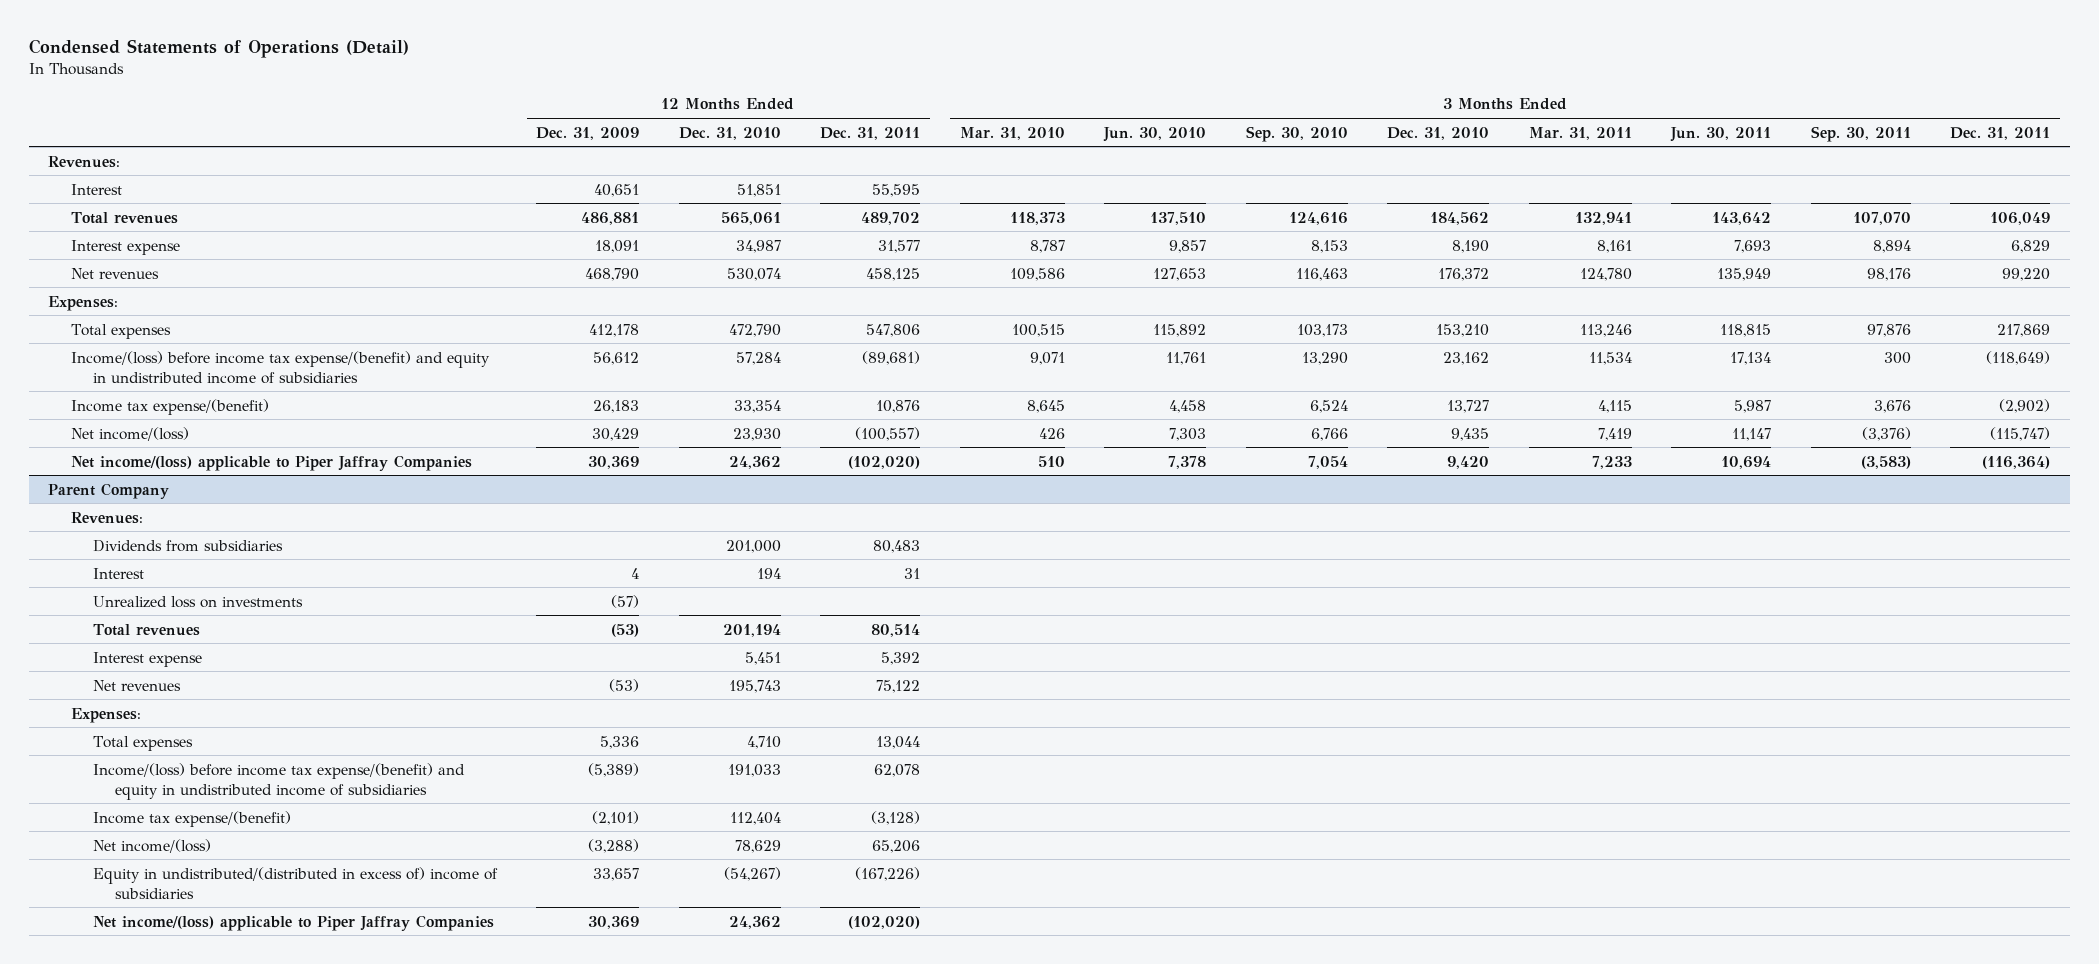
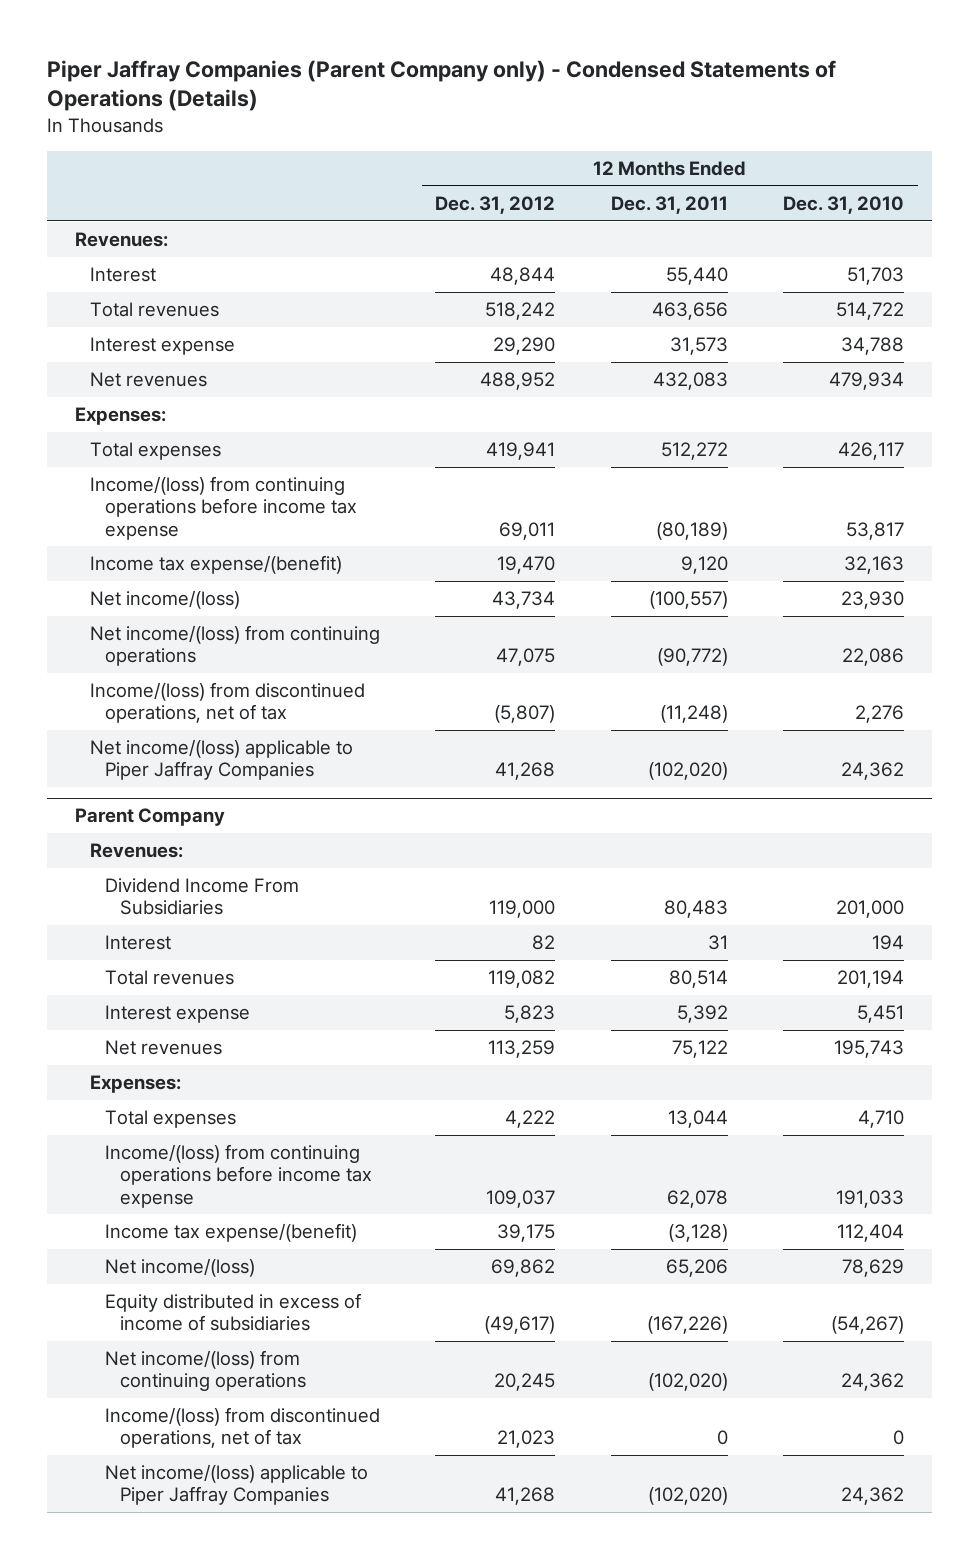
- Condensed Statements of Operations (Detail)
+ Piper Jaffray Companies (Parent Company only) - Condensed Statements of Operations (Details)
- | 12 Months Ended Dec. 31, 2009 | 12 Months Ended Dec. 31, 2010 | 12 Months Ended Dec. 31, 2011 | 3 Months Ended Mar. 31, 2010 | 3 Months Ended Jun. 30, 2010 | 3 Months Ended Sep. 30, 2010 | 3 Months Ended Dec. 31, 2010 | 3 Months Ended Mar. 31, 2011 | 3 Months Ended Jun. 30, 2011 | 3 Months Ended Sep. 30, 2011 | 3 Months Ended Dec. 31, 2011
+ | 12 Months Ended Dec. 31, 2012 | 12 Months Ended Dec. 31, 2011 | 12 Months Ended Dec. 31, 2010
- Interest | 40,651 | 51,851 | 55,595 | | | | | | | |
- Total revenues | 486,881 | 565,061 | 489,702 | 118,373 | 137,510 | 124,616 | 184,562 | 132,941 | 143,642 | 107,070 | 106,049
- Interest expense | 18,091 | 34,987 | 31,577 | 8,787 | 9,857 | 8,153 | 8,190 | 8,161 | 7,693 | 8,894 | 6,829
- Net revenues | 468,790 | 530,074 | 458,125 | 109,586 | 127,653 | 116,463 | 176,372 | 124,780 | 135,949 | 98,176 | 99,220
+ Interest | 48,844 | 55,440 | 51,703
+ Total revenues | 518,242 | 463,656 | 514,722
+ Interest expense | 29,290 | 31,573 | 34,788
+ Net revenues | 488,952 | 432,083 | 479,934
- Total expenses | 412,178 | 472,790 | 547,806 | 100,515 | 115,892 | 103,173 | 153,210 | 113,246 | 118,815 | 97,876 | 217,869
- Income/(loss) before income tax expense/(benefit) and equity in undistributed income of subsidiaries | 56,612 | 57,284 | (89,681) | 9,071 | 11,761 | 13,290 | 23,162 | 11,534 | 17,134 | 300 | (118,649)
- Income tax expense/(benefit) | 26,183 | 33,354 | 10,876 | 8,645 | 4,458 | 6,524 | 13,727 | 4,115 | 5,987 | 3,676 | (2,902)
+ Total expenses | 419,941 | 512,272 | 426,117
+ Income/(loss) from continuing operations before income tax expense | 69,011 | (80,189) | 53,817
+ Income tax expense/(benefit) | 19,470 | 9,120 | 32,163
+ Net income/(loss) from continuing operations | 47,075 | (90,772) | 22,086
+ Income/(loss) from discontinued operations, net of tax | (5,807) | (11,248) | 2,276
@ Parent Company
- Dividends from subsidiaries | | 201,000 | 80,483 | | | | | | | |
+ Dividend Income From Subsidiaries | 119,000 | 80,483 | 201,000
- Unrealized loss on investments | (57) | | | | | | | | | |
- Income/(loss) before income tax expense/(benefit) and equity in undistributed income of subsidiaries | (5,389) | 191,033 | 62,078 | | | | | | | |
+ Income/(loss) from continuing operations before income tax expense | 109,037 | 62,078 | 191,033
- Equity in undistributed/(distributed in excess of) income of subsidiaries | 33,657 | (54,267) | (167,226) | | | | | | | |
+ Equity distributed in excess of income of subsidiaries | (49,617) | (167,226) | (54,267)
+ Net income/(loss) from continuing operations | 20,245 | (102,020) | 24,362
+ Income/(loss) from discontinued operations, net of tax | 21,023 | 0 | 0

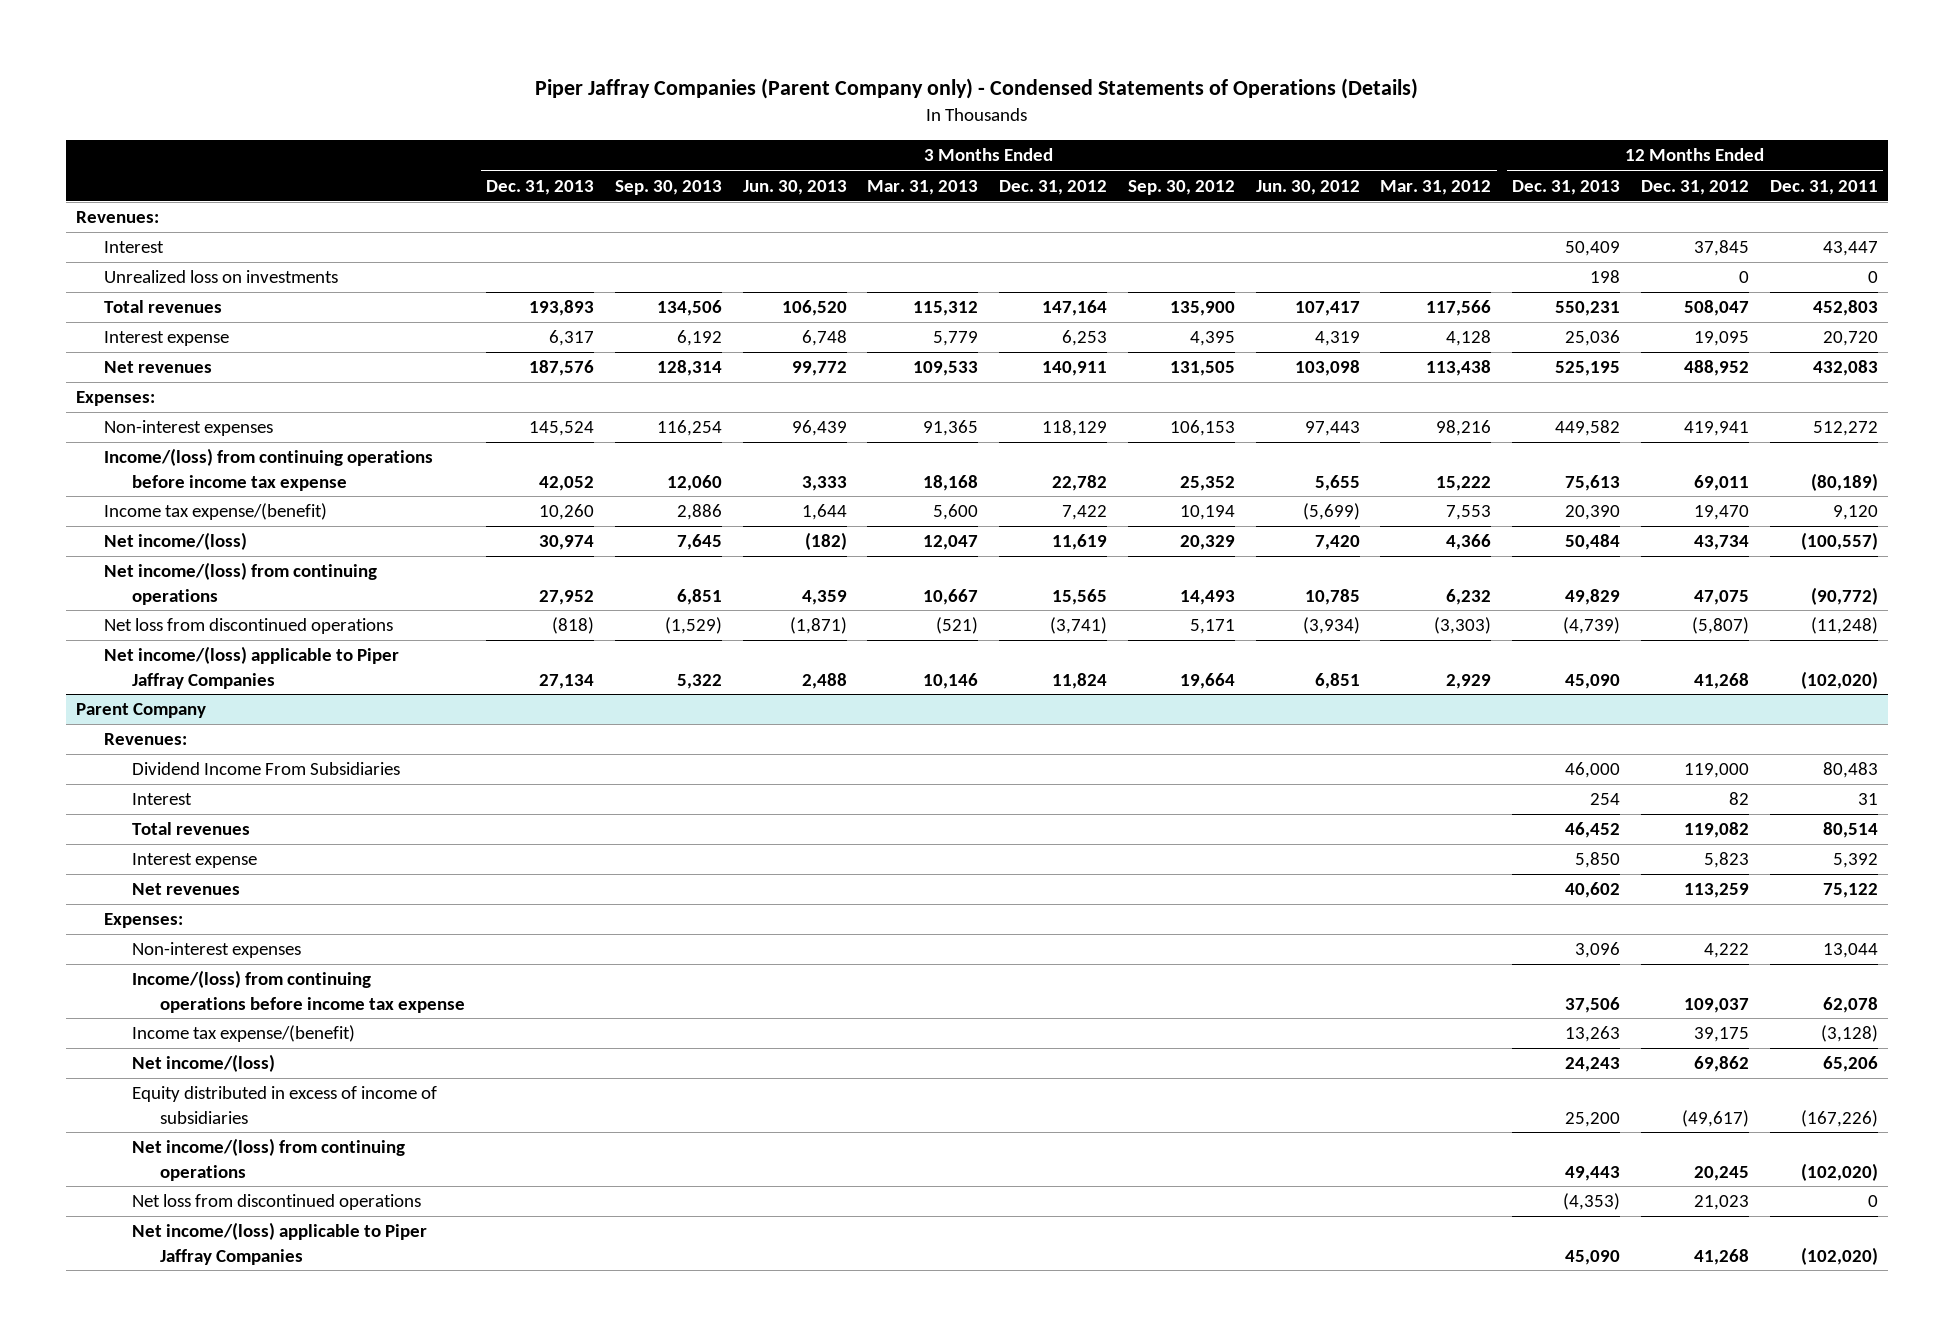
- | 12 Months Ended Dec. 31, 2012 | 12 Months Ended Dec. 31, 2011 | 12 Months Ended Dec. 31, 2010
+ | 3 Months Ended Dec. 31, 2013 | 3 Months Ended Sep. 30, 2013 | 3 Months Ended Jun. 30, 2013 | 3 Months Ended Mar. 31, 2013 | 3 Months Ended Dec. 31, 2012 | 3 Months Ended Sep. 30, 2012 | 3 Months Ended Jun. 30, 2012 | 3 Months Ended Mar. 31, 2012 | 12 Months Ended Dec. 31, 2013 | 12 Months Ended Dec. 31, 2012 | 12 Months Ended Dec. 31, 2011
- Interest | 48,844 | 55,440 | 51,703
- Total revenues | 518,242 | 463,656 | 514,722
- Interest expense | 29,290 | 31,573 | 34,788
+ Interest | | | | | | | | | 50,409 | 37,845 | 43,447
+ Unrealized loss on investments | | | | | | | | | 198 | 0 | 0
+ Total revenues | 193,893 | 134,506 | 106,520 | 115,312 | 147,164 | 135,900 | 107,417 | 117,566 | 550,231 | 508,047 | 452,803
+ Interest expense | 6,317 | 6,192 | 6,748 | 5,779 | 6,253 | 4,395 | 4,319 | 4,128 | 25,036 | 19,095 | 20,720
- Total expenses | 419,941 | 512,272 | 426,117
+ Non-interest expenses | 145,524 | 116,254 | 96,439 | 91,365 | 118,129 | 106,153 | 97,443 | 98,216 | 449,582 | 419,941 | 512,272
- Income/(loss) from discontinued operations, net of tax | (5,807) | (11,248) | 2,276
+ Net loss from discontinued operations | (818) | (1,529) | (1,871) | (521) | (3,741) | 5,171 | (3,934) | (3,303) | (4,739) | (5,807) | (11,248)
@ Parent Company
- Total expenses | 4,222 | 13,044 | 4,710
+ Non-interest expenses | | | | | | | | | 3,096 | 4,222 | 13,044
- Income/(loss) from discontinued operations, net of tax | 21,023 | 0 | 0
+ Net loss from discontinued operations | | | | | | | | | (4,353) | 21,023 | 0

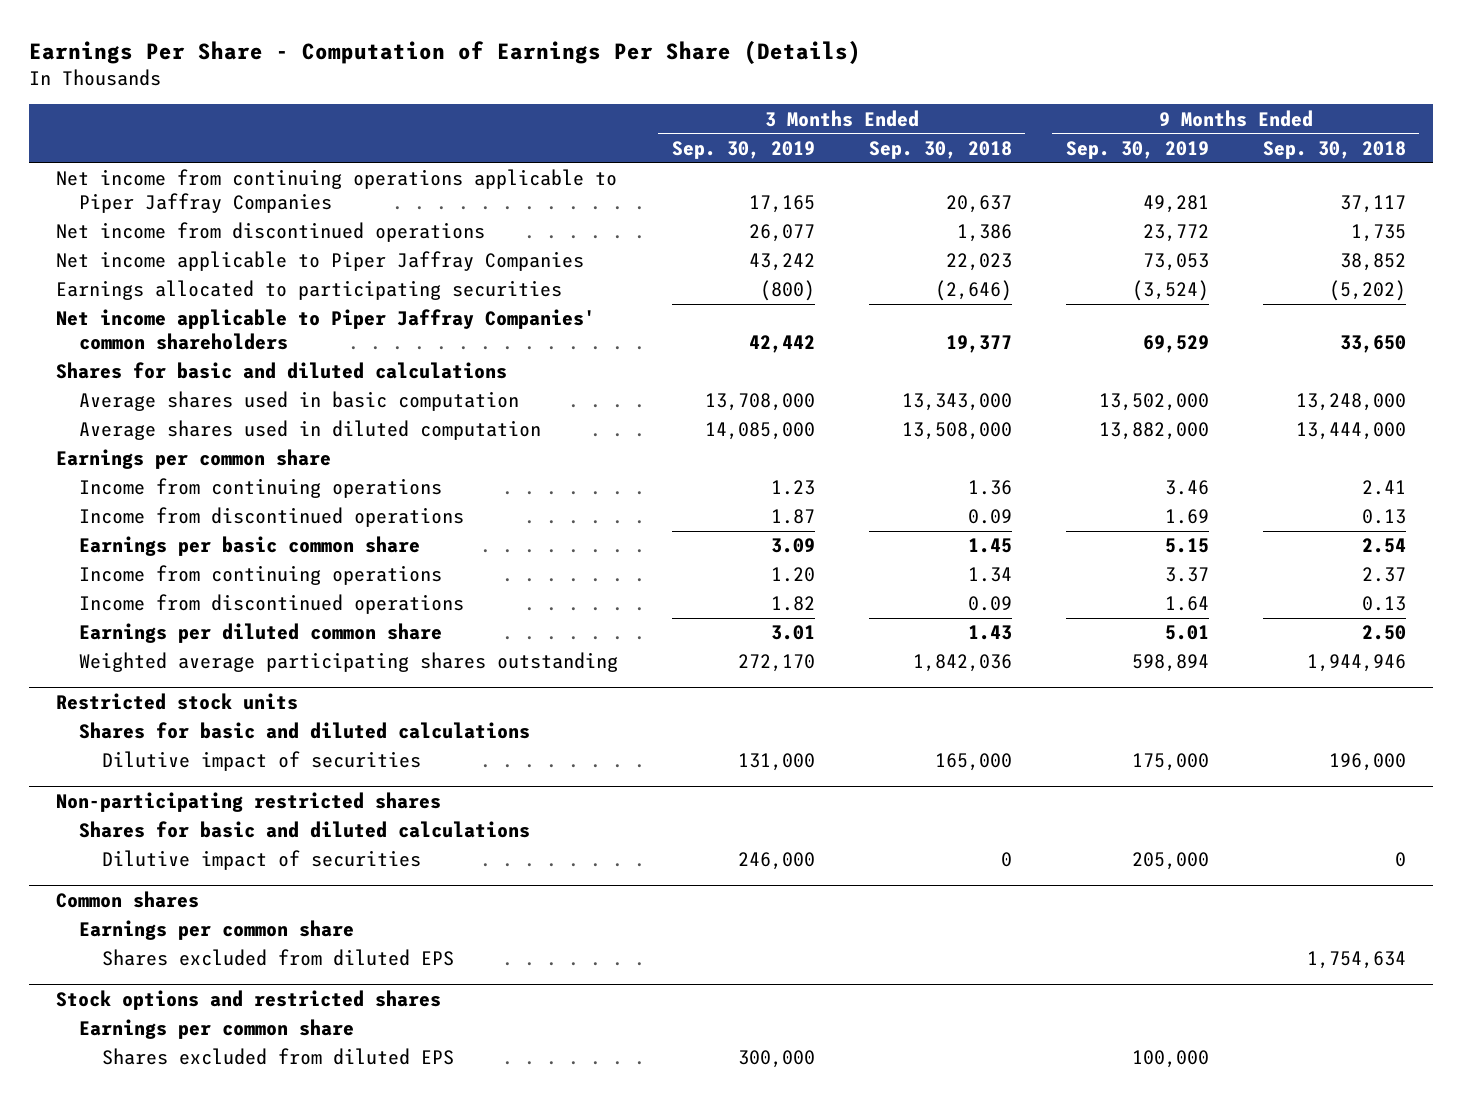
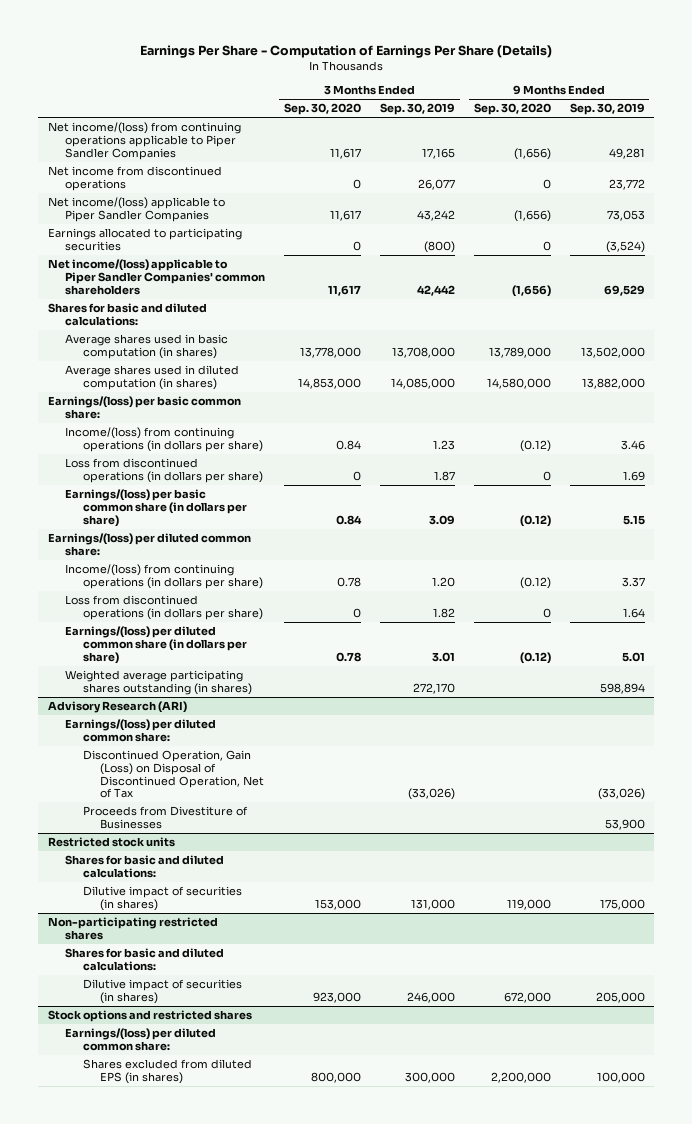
- | 3 Months Ended Sep. 30, 2019 | 3 Months Ended Sep. 30, 2018 | 9 Months Ended Sep. 30, 2019 | 9 Months Ended Sep. 30, 2018
+ | 3 Months Ended Sep. 30, 2020 | 3 Months Ended Sep. 30, 2019 | 9 Months Ended Sep. 30, 2020 | 9 Months Ended Sep. 30, 2019
- Net income from continuing operations applicable to Piper Jaffray Companies | 17,165 | 20,637 | 49,281 | 37,117
+ Net income/(loss) from continuing operations applicable to Piper Sandler Companies | 11,617 | 17,165 | (1,656) | 49,281
- Net income applicable to Piper Jaffray Companies | 43,242 | 22,023 | 73,053 | 38,852
+ Net income/(loss) applicable to Piper Sandler Companies | 11,617 | 43,242 | (1,656) | 73,053
- Net income applicable to Piper Jaffray Companies' common shareholders | 42,442 | 19,377 | 69,529 | 33,650
- Shares for basic and diluted calculations
- Average shares used in basic computation | 13,708,000 | 13,343,000 | 13,502,000 | 13,248,000
- Average shares used in diluted computation | 14,085,000 | 13,508,000 | 13,882,000 | 13,444,000
- Earnings per common share
- Income from continuing operations | 1.23 | 1.36 | 3.46 | 2.41
- Income from discontinued operations | 1.87 | 0.09 | 1.69 | 0.13
- Earnings per basic common share | 3.09 | 1.45 | 5.15 | 2.54
- Income from continuing operations | 1.20 | 1.34 | 3.37 | 2.37
- Income from discontinued operations | 1.82 | 0.09 | 1.64 | 0.13
- Earnings per diluted common share | 3.01 | 1.43 | 5.01 | 2.50
- Weighted average participating shares outstanding | 272,170 | 1,842,036 | 598,894 | 1,944,946
+ Net income/(loss) applicable to Piper Sandler Companies' common shareholders | 11,617 | 42,442 | (1,656) | 69,529
+ Shares for basic and diluted calculations:
+ Average shares used in basic computation (in shares) | 13,778,000 | 13,708,000 | 13,789,000 | 13,502,000
+ Average shares used in diluted computation (in shares) | 14,853,000 | 14,085,000 | 14,580,000 | 13,882,000
+ Earnings/(loss) per basic common share:
+ Income/(loss) from continuing operations (in dollars per share) | 0.84 | 1.23 | (0.12) | 3.46
+ Loss from discontinued operations (in dollars per share) | 0 | 1.87 | 0 | 1.69
+ Earnings/(loss) per basic common share (in dollars per share) | 0.84 | 3.09 | (0.12) | 5.15
+ Earnings/(loss) per diluted common share:
+ Income/(loss) from continuing operations (in dollars per share) | 0.78 | 1.20 | (0.12) | 3.37
+ Loss from discontinued operations (in dollars per share) | 0 | 1.82 | 0 | 1.64
+ Earnings/(loss) per diluted common share (in dollars per share) | 0.78 | 3.01 | (0.12) | 5.01
+ Weighted average participating shares outstanding (in shares) | | 272,170 | | 598,894
+ Advisory Research (ARI)
+ Earnings/(loss) per diluted common share:
+ Discontinued Operation, Gain (Loss) on Disposal of Discontinued Operation, Net of Tax | | (33,026) | | (33,026)
+ Proceeds from Divestiture of Businesses | | | | 53,900
@ Restricted stock units
- Shares for basic and diluted calculations
- Dilutive impact of securities | 131,000 | 165,000 | 175,000 | 196,000
+ Shares for basic and diluted calculations:
+ Dilutive impact of securities (in shares) | 153,000 | 131,000 | 119,000 | 175,000
@ Non-participating restricted shares
- Shares for basic and diluted calculations
- Dilutive impact of securities | 246,000 | 0 | 205,000 | 0
- Common shares
- Earnings per common share
- Shares excluded from diluted EPS | | | | 1,754,634
@ Non-participating restricted shares
+ Shares for basic and diluted calculations:
+ Dilutive impact of securities (in shares) | 923,000 | 246,000 | 672,000 | 205,000
@ Stock options and restricted shares
- Earnings per common share
- Shares excluded from diluted EPS | 300,000 | | 100,000 |
+ Earnings/(loss) per diluted common share:
+ Shares excluded from diluted EPS (in shares) | 800,000 | 300,000 | 2,200,000 | 100,000

